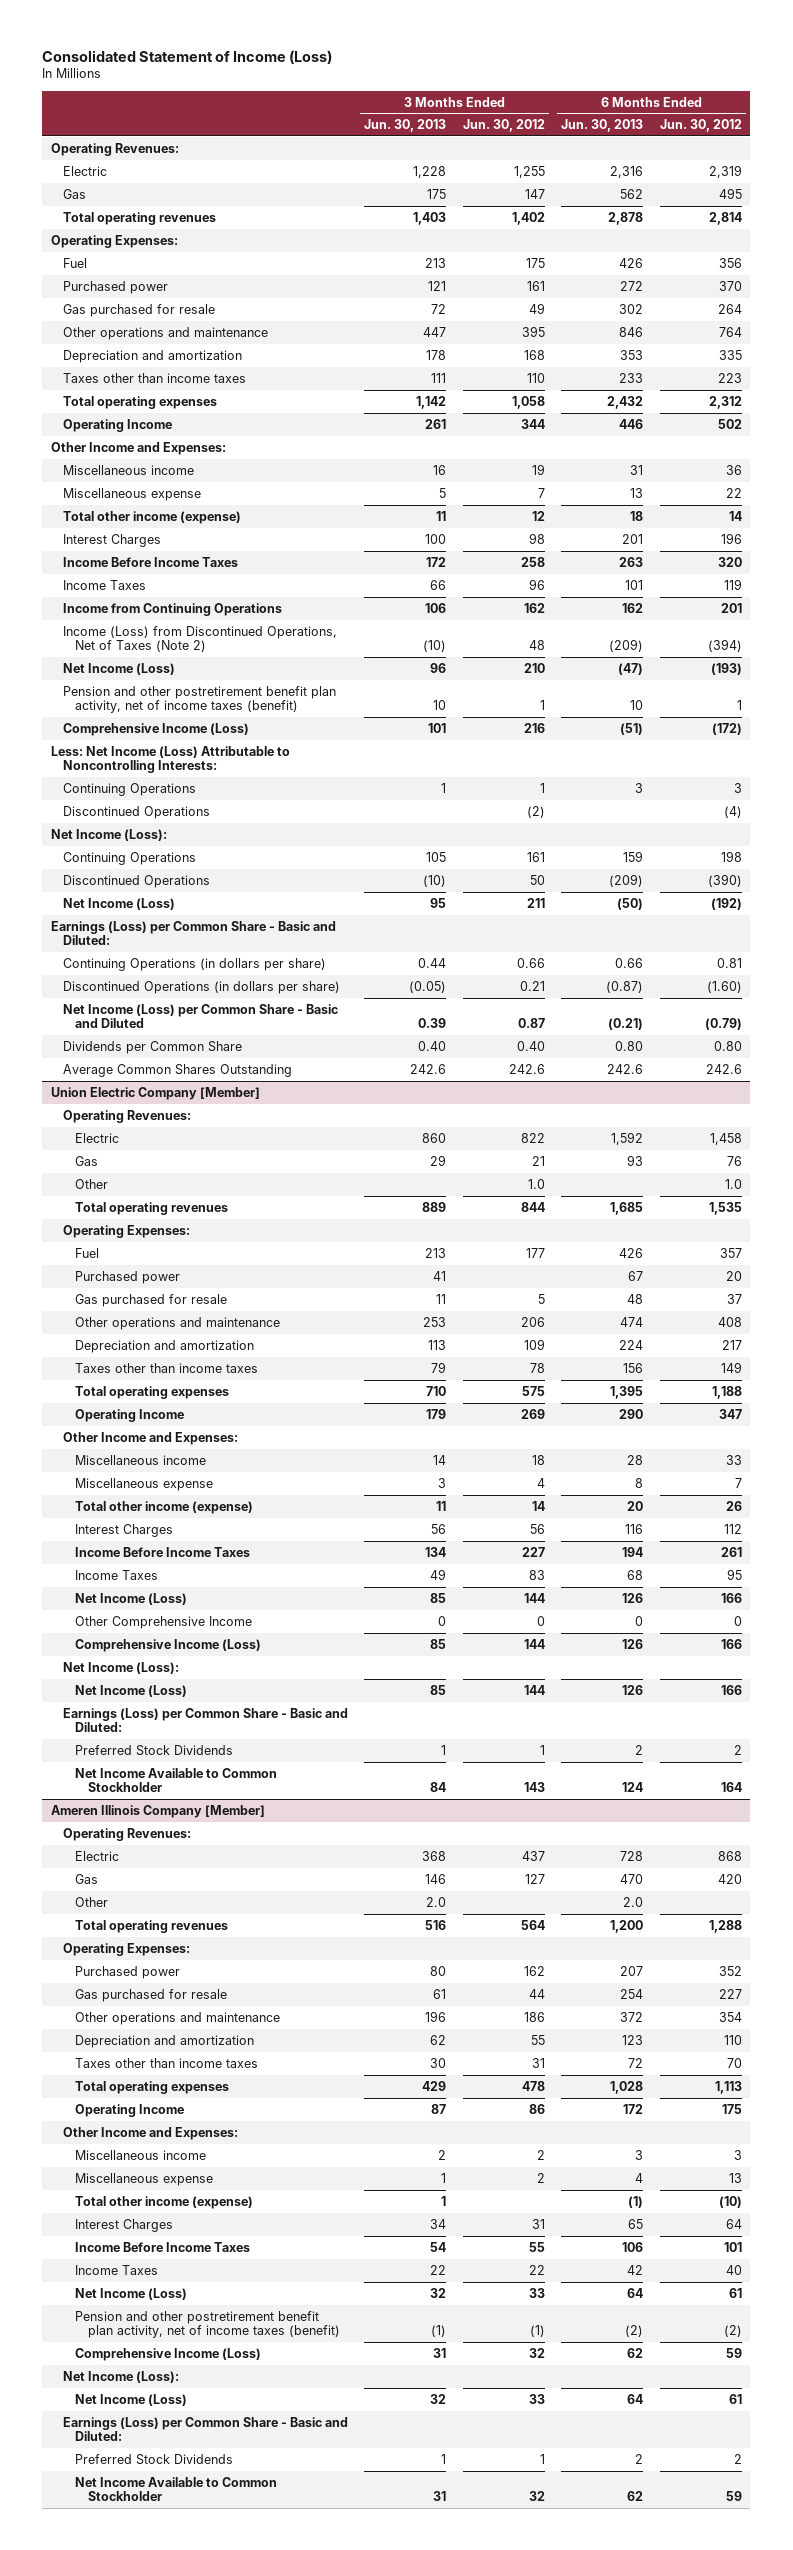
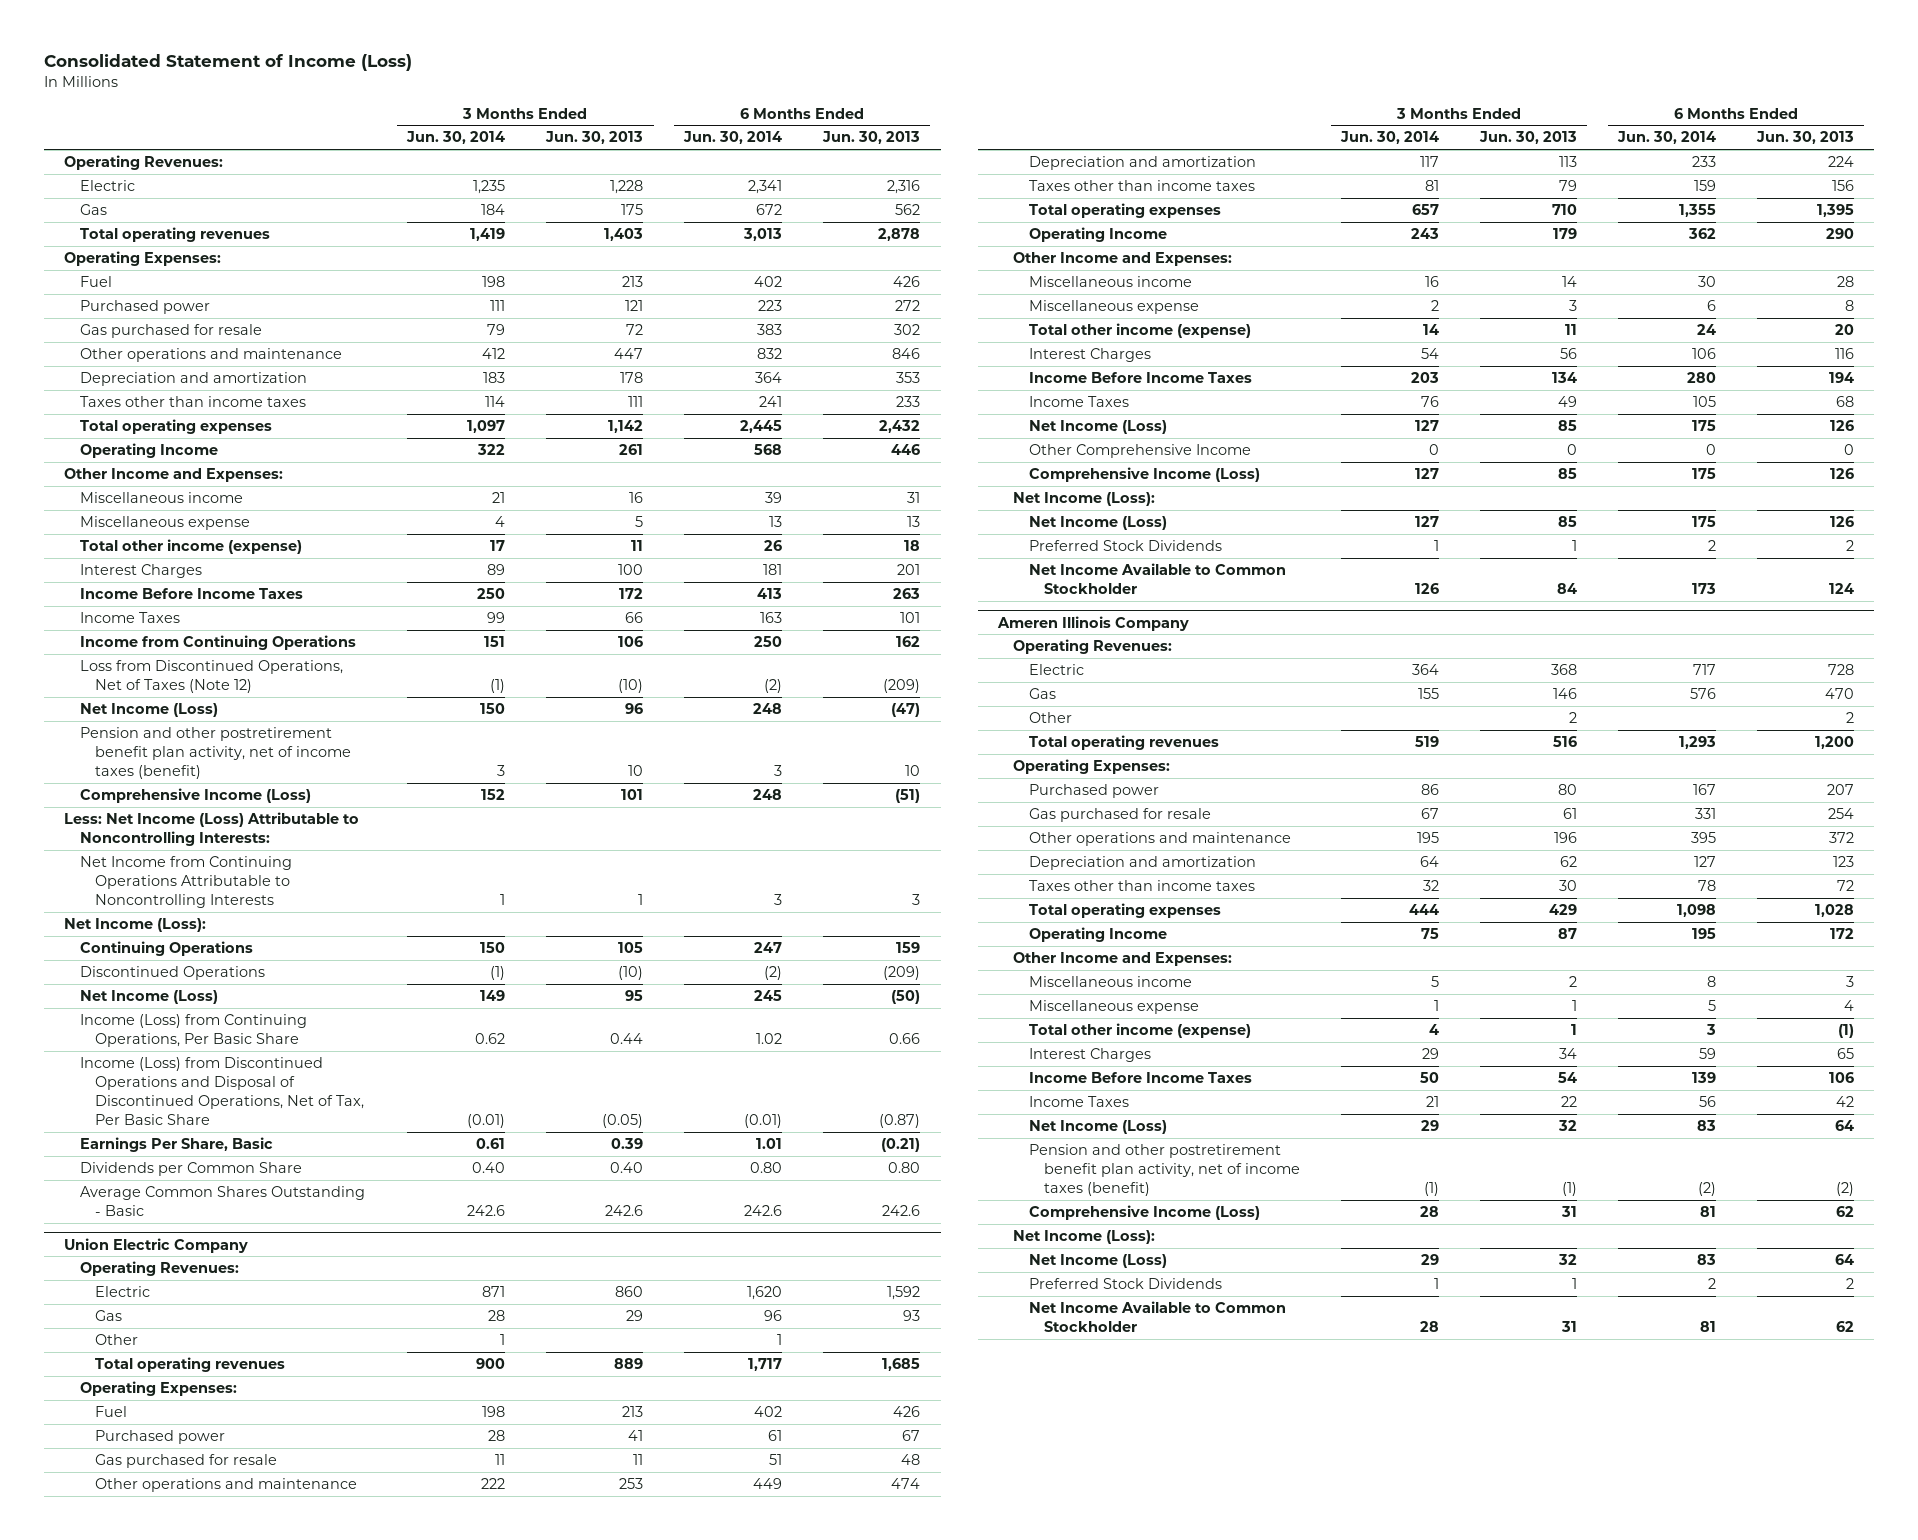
- | 3 Months Ended Jun. 30, 2013 | 3 Months Ended Jun. 30, 2012 | 6 Months Ended Jun. 30, 2013 | 6 Months Ended Jun. 30, 2012
+ | 3 Months Ended Jun. 30, 2014 | 3 Months Ended Jun. 30, 2013 | 6 Months Ended Jun. 30, 2014 | 6 Months Ended Jun. 30, 2013
- Income (Loss) from Discontinued Operations, Net of Taxes (Note 2) | (10) | 48 | (209) | (394)
+ Loss from Discontinued Operations, Net of Taxes (Note 12) | (1) | (10) | (2) | (209)
- Continuing Operations | 1 | 1 | 3 | 3
- Discontinued Operations | | (2) | | (4)
+ Net Income from Continuing Operations Attributable to Noncontrolling Interests | 1 | 1 | 3 | 3
- Earnings (Loss) per Common Share - Basic and Diluted:
- Continuing Operations (in dollars per share) | 0.44 | 0.66 | 0.66 | 0.81
- Discontinued Operations (in dollars per share) | (0.05) | 0.21 | (0.87) | (1.60)
- Net Income (Loss) per Common Share - Basic and Diluted | 0.39 | 0.87 | (0.21) | (0.79)
+ Income (Loss) from Continuing Operations, Per Basic Share | 0.62 | 0.44 | 1.02 | 0.66
+ Income (Loss) from Discontinued Operations and Disposal of Discontinued Operations, Net of Tax, Per Basic Share | (0.01) | (0.05) | (0.01) | (0.87)
+ Earnings Per Share, Basic | 0.61 | 0.39 | 1.01 | (0.21)
- Average Common Shares Outstanding | 242.6 | 242.6 | 242.6 | 242.6
- Union Electric Company [Member]
+ Average Common Shares Outstanding - Basic | 242.6 | 242.6 | 242.6 | 242.6
+ Union Electric Company
- Earnings (Loss) per Common Share - Basic and Diluted:
- Ameren Illinois Company [Member]
+ Ameren Illinois Company
- Other | 2.0 | | 2.0 |
+ Other | | 2 | | 2
- Earnings (Loss) per Common Share - Basic and Diluted:

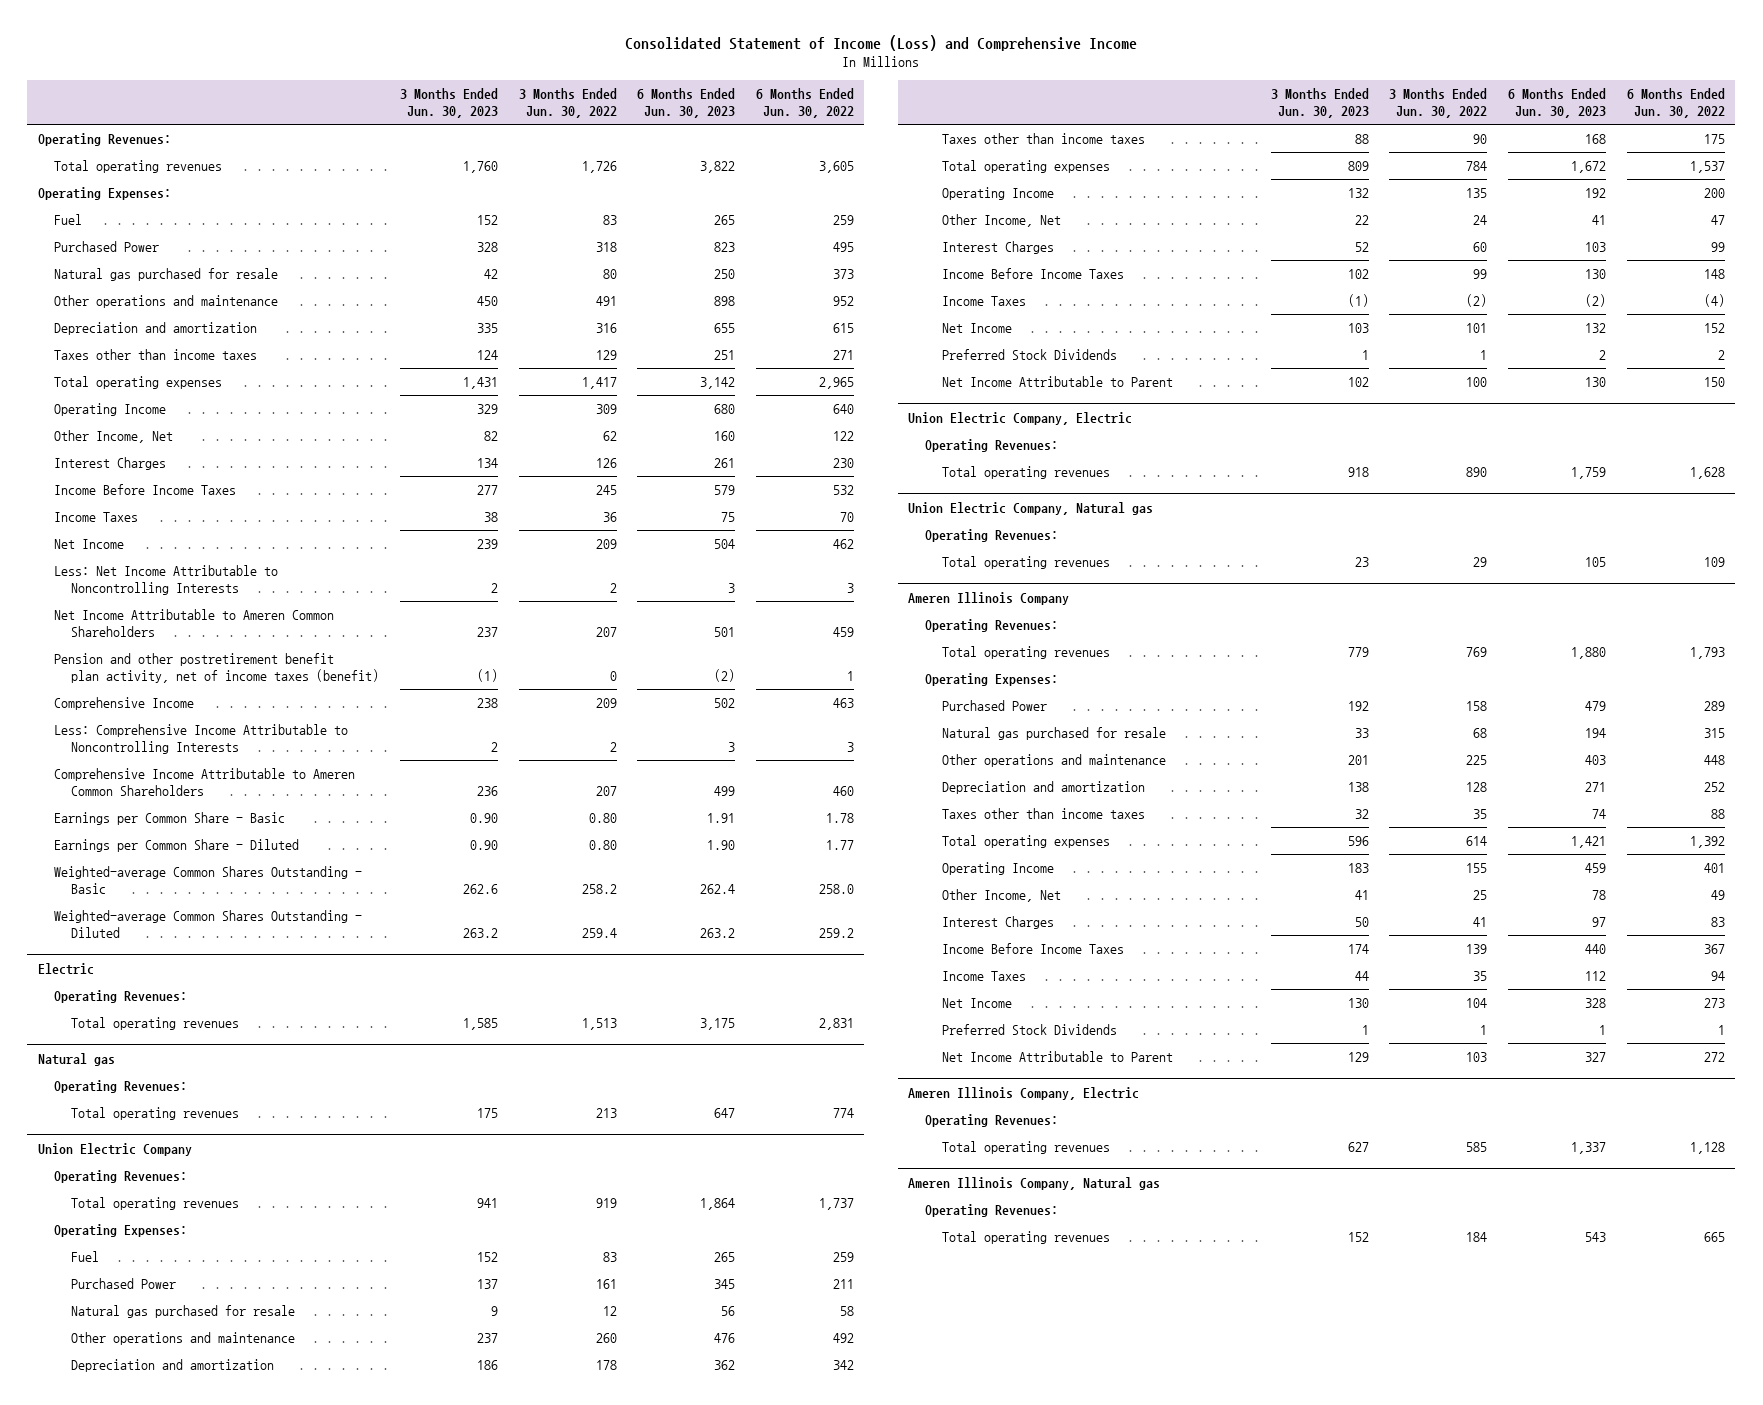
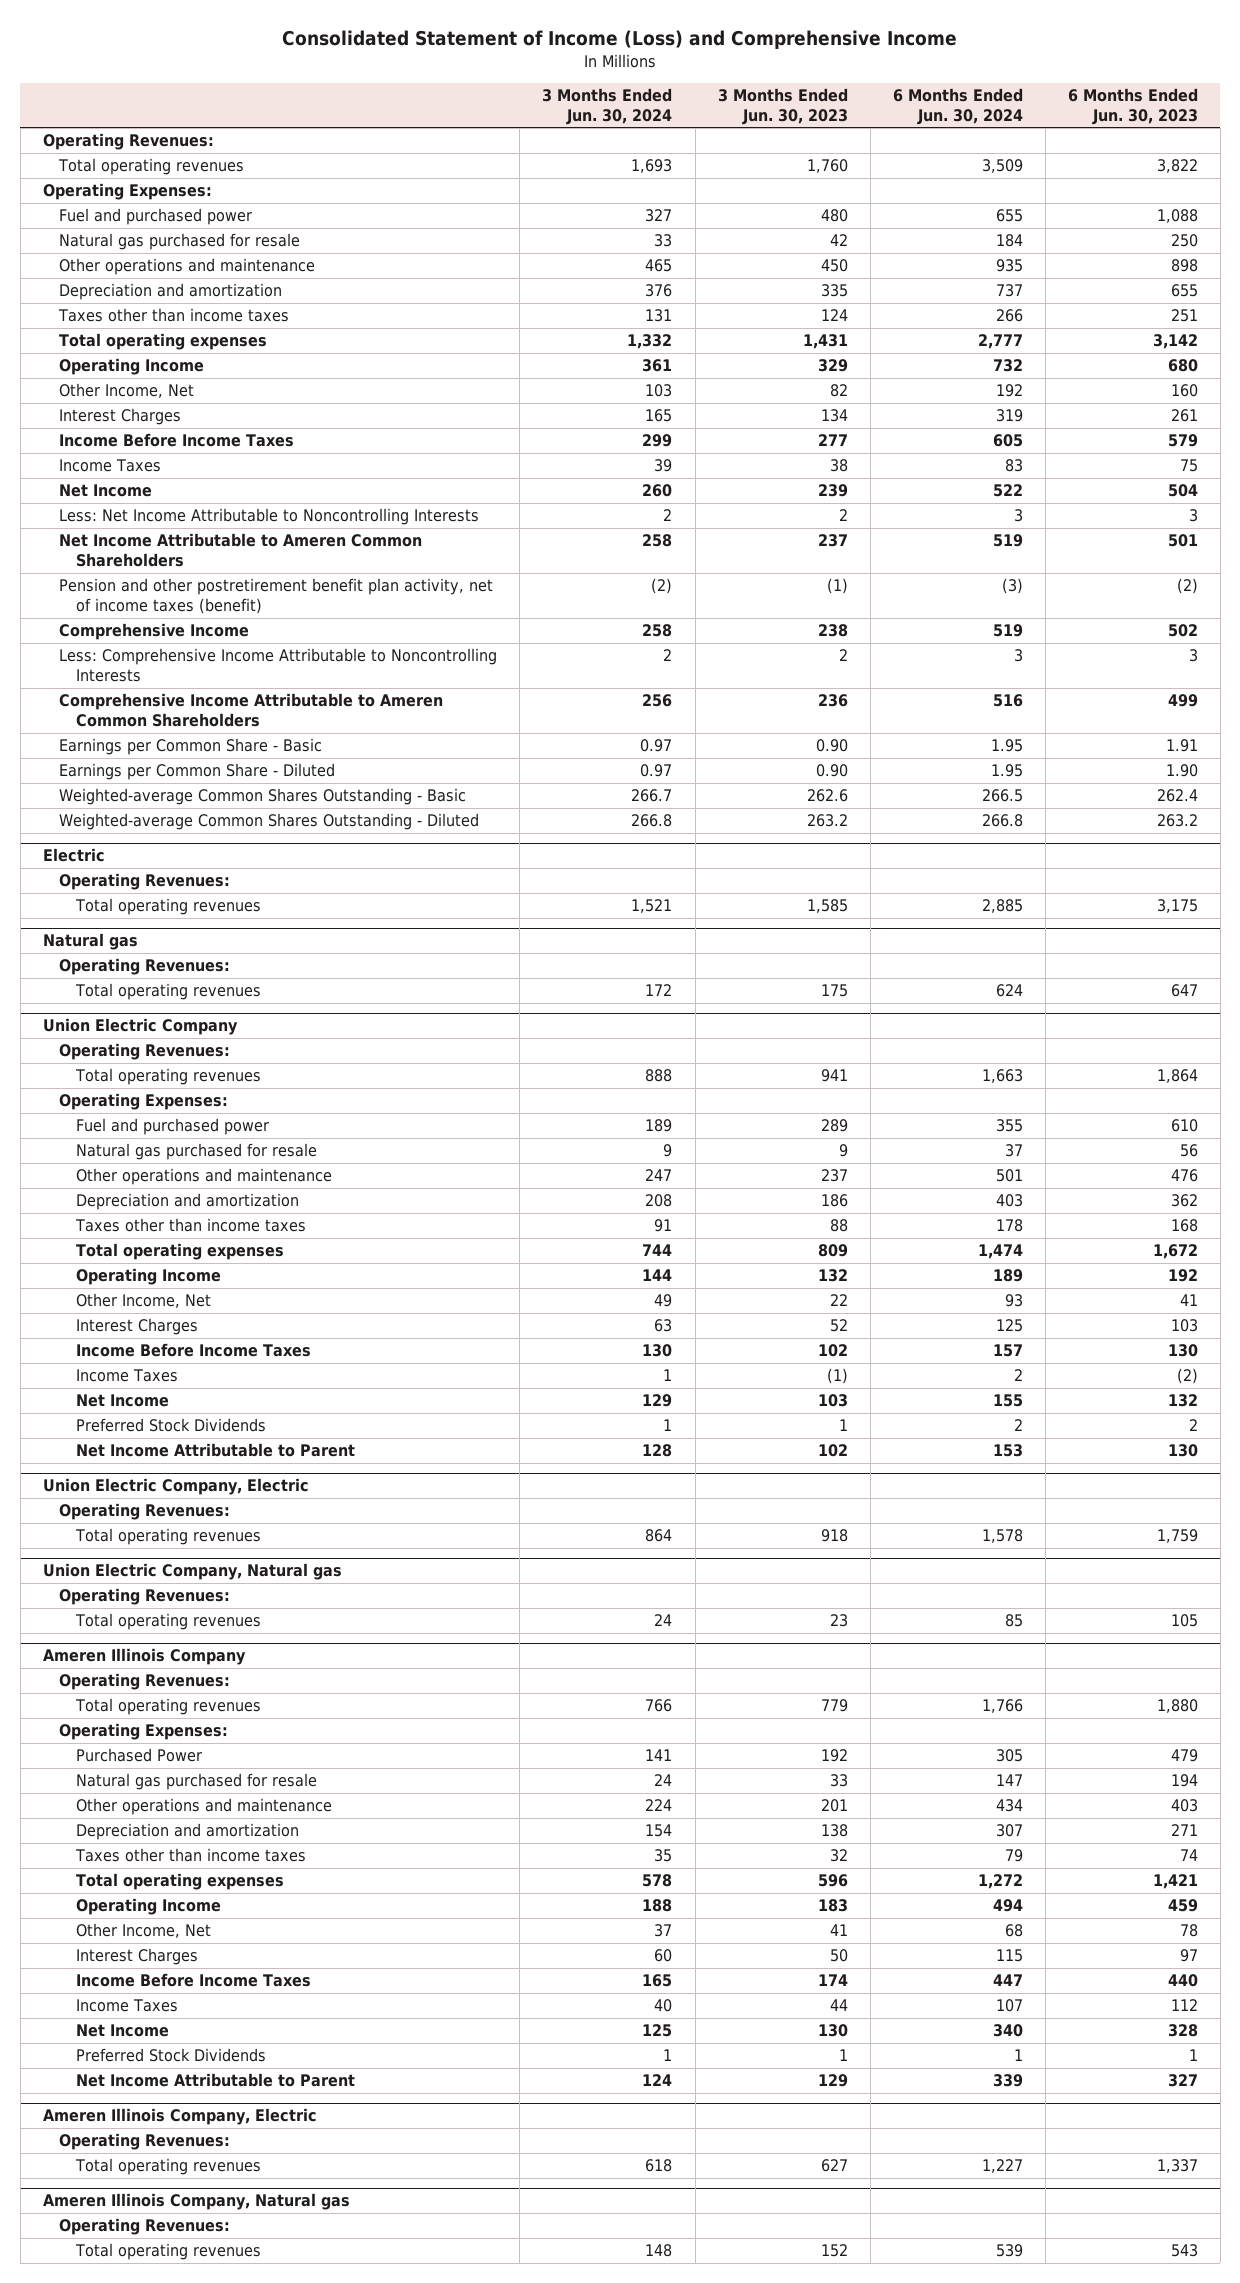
- | 3 Months Ended Jun. 30, 2023 | 3 Months Ended Jun. 30, 2022 | 6 Months Ended Jun. 30, 2023 | 6 Months Ended Jun. 30, 2022
+ | 3 Months Ended Jun. 30, 2024 | 3 Months Ended Jun. 30, 2023 | 6 Months Ended Jun. 30, 2024 | 6 Months Ended Jun. 30, 2023
- Fuel | 152 | 83 | 265 | 259
- Purchased Power | 328 | 318 | 823 | 495
+ Fuel and purchased power | 327 | 480 | 655 | 1,088
@ Union Electric Company
- Fuel | 152 | 83 | 265 | 259
- Purchased Power | 137 | 161 | 345 | 211
+ Fuel and purchased power | 189 | 289 | 355 | 610

